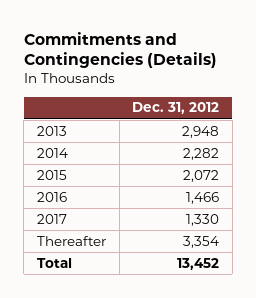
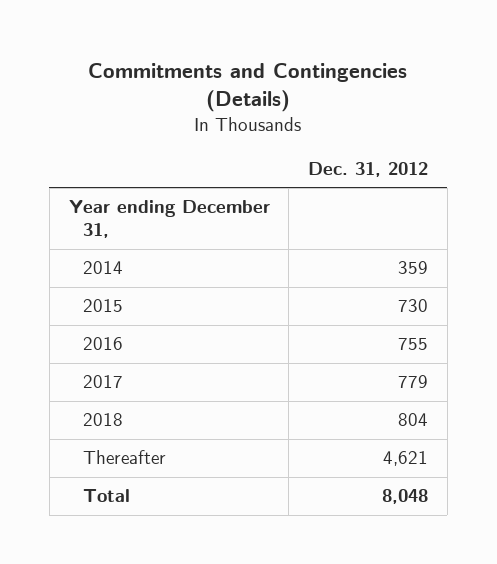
- 2013 | 2,948
- 2014 | 2,282
- 2015 | 2,072
- 2016 | 1,466
- 2017 | 1,330
- Thereafter | 3,354
- Total | 13,452
+ Year ending December 31,
+ 2014 | 359
+ 2015 | 730
+ 2016 | 755
+ 2017 | 779
+ 2018 | 804
+ Thereafter | 4,621
+ Total | 8,048

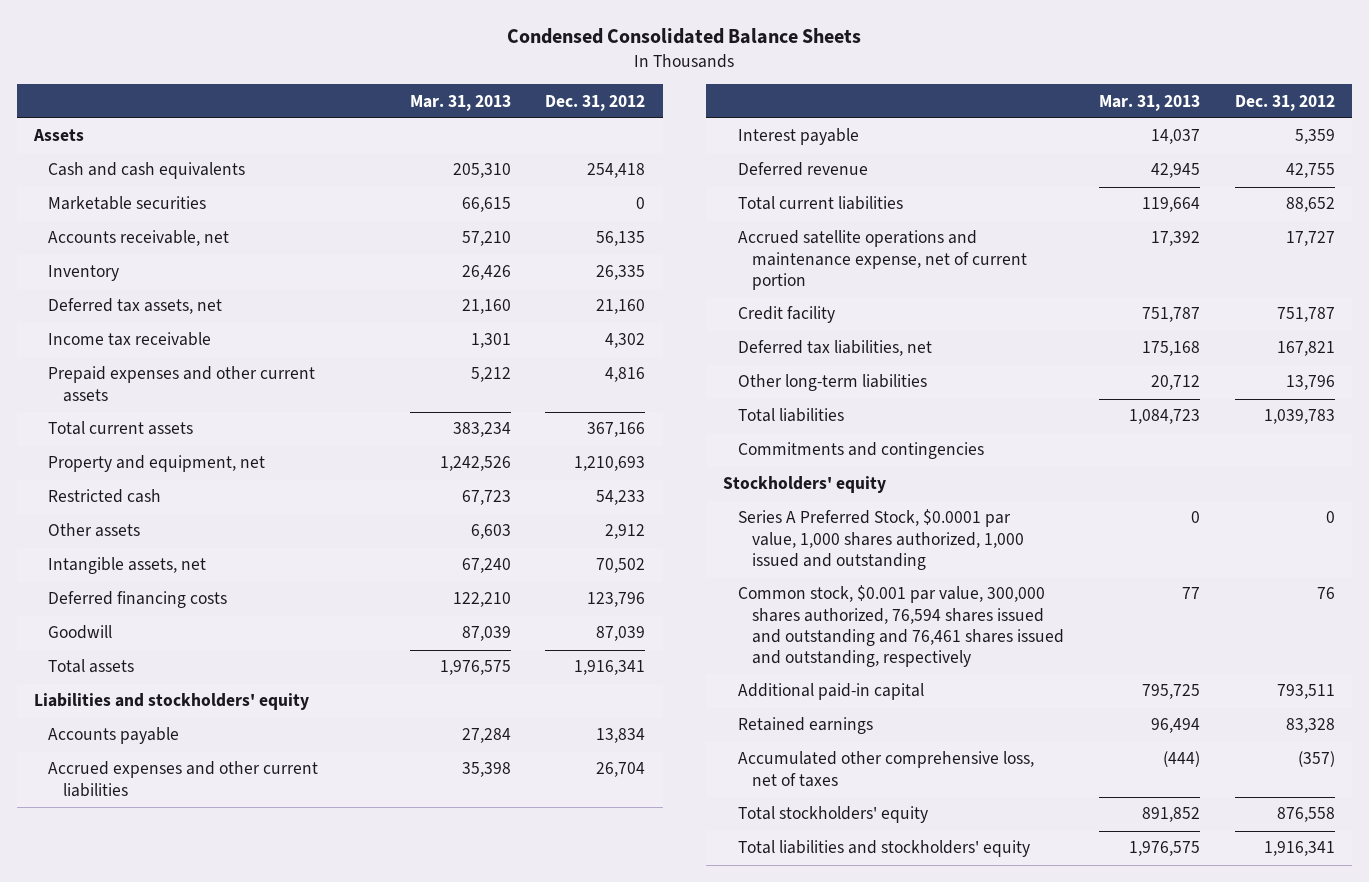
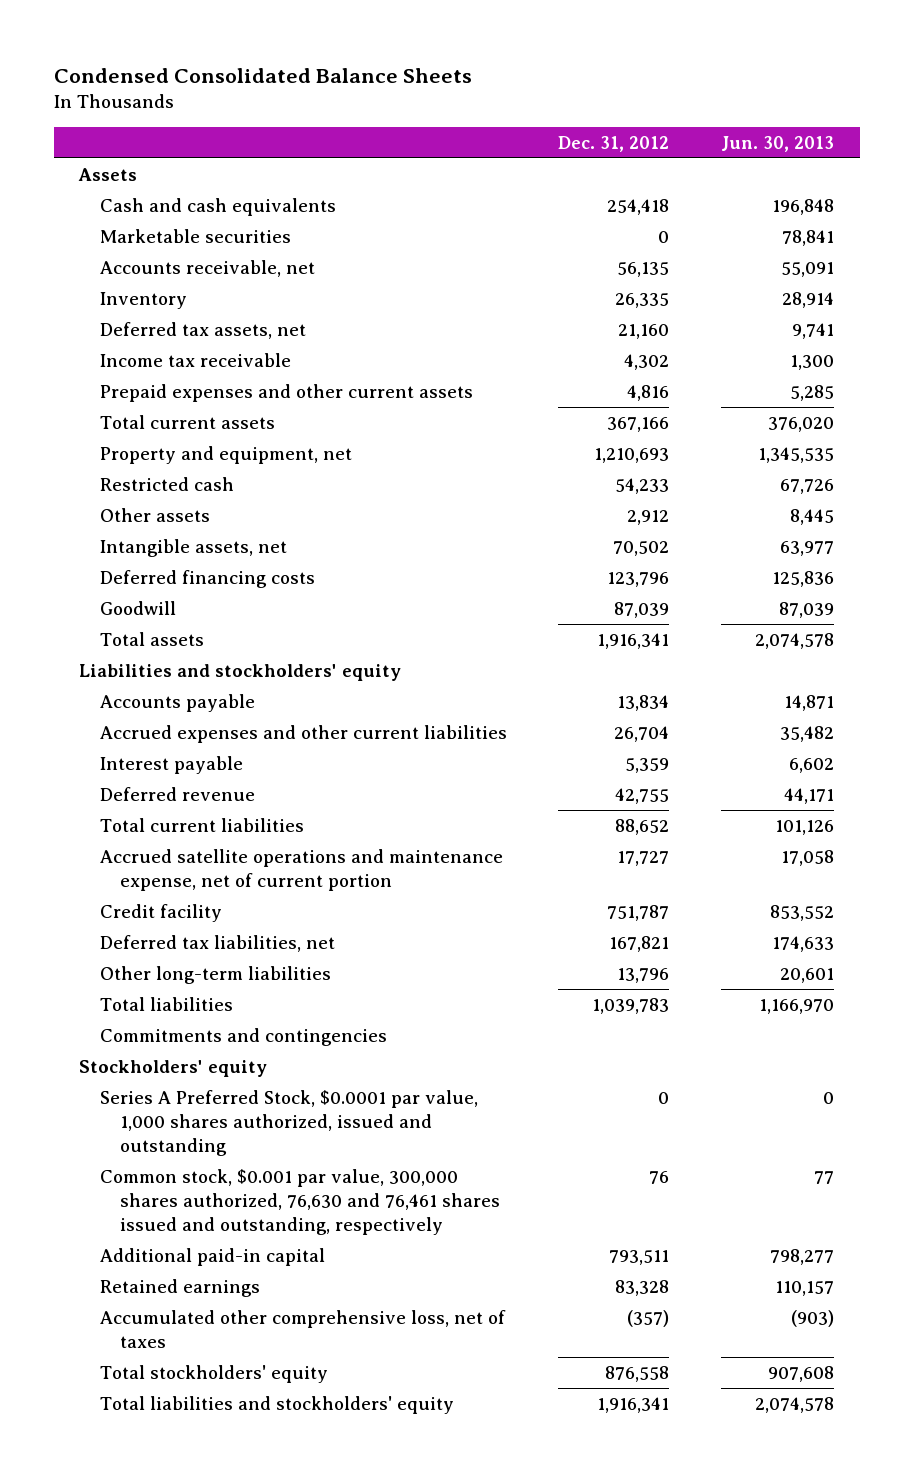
- | Mar. 31, 2013 | Dec. 31, 2012
+ | Dec. 31, 2012 | Jun. 30, 2013
- Series A Preferred Stock, $0.0001 par value, 1,000 shares authorized, 1,000 issued and outstanding | 0 | 0
- Common stock, $0.001 par value, 300,000 shares authorized, 76,594 shares issued and outstanding and 76,461 shares issued and outstanding, respectively | 77 | 76
+ Series A Preferred Stock, $0.0001 par value, 1,000 shares authorized, issued and outstanding | 0 | 0
+ Common stock, $0.001 par value, 300,000 shares authorized, 76,630 and 76,461 shares issued and outstanding, respectively | 76 | 77

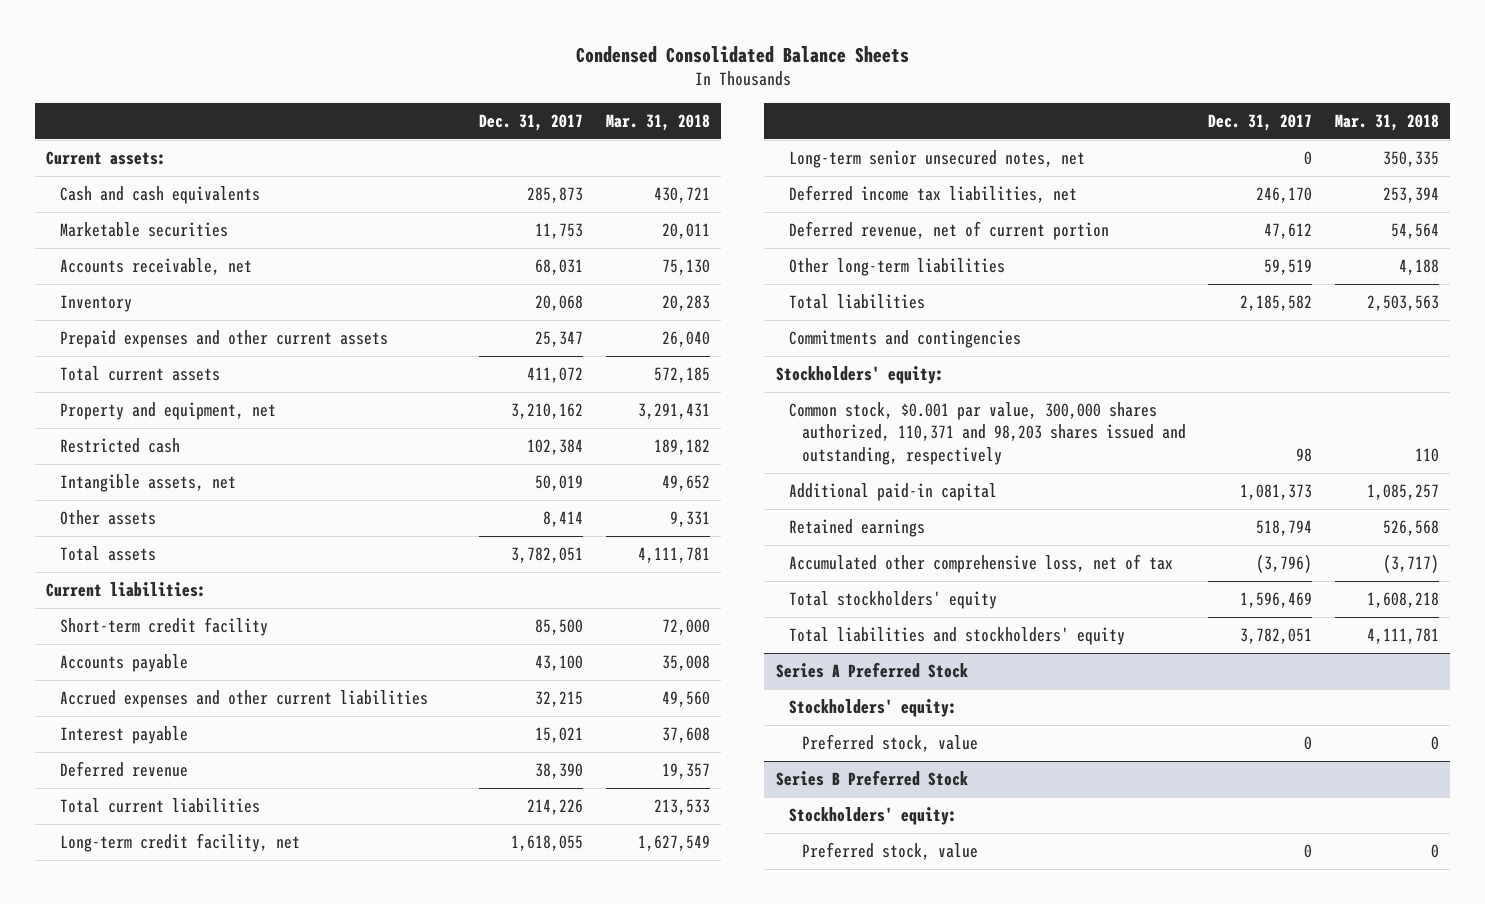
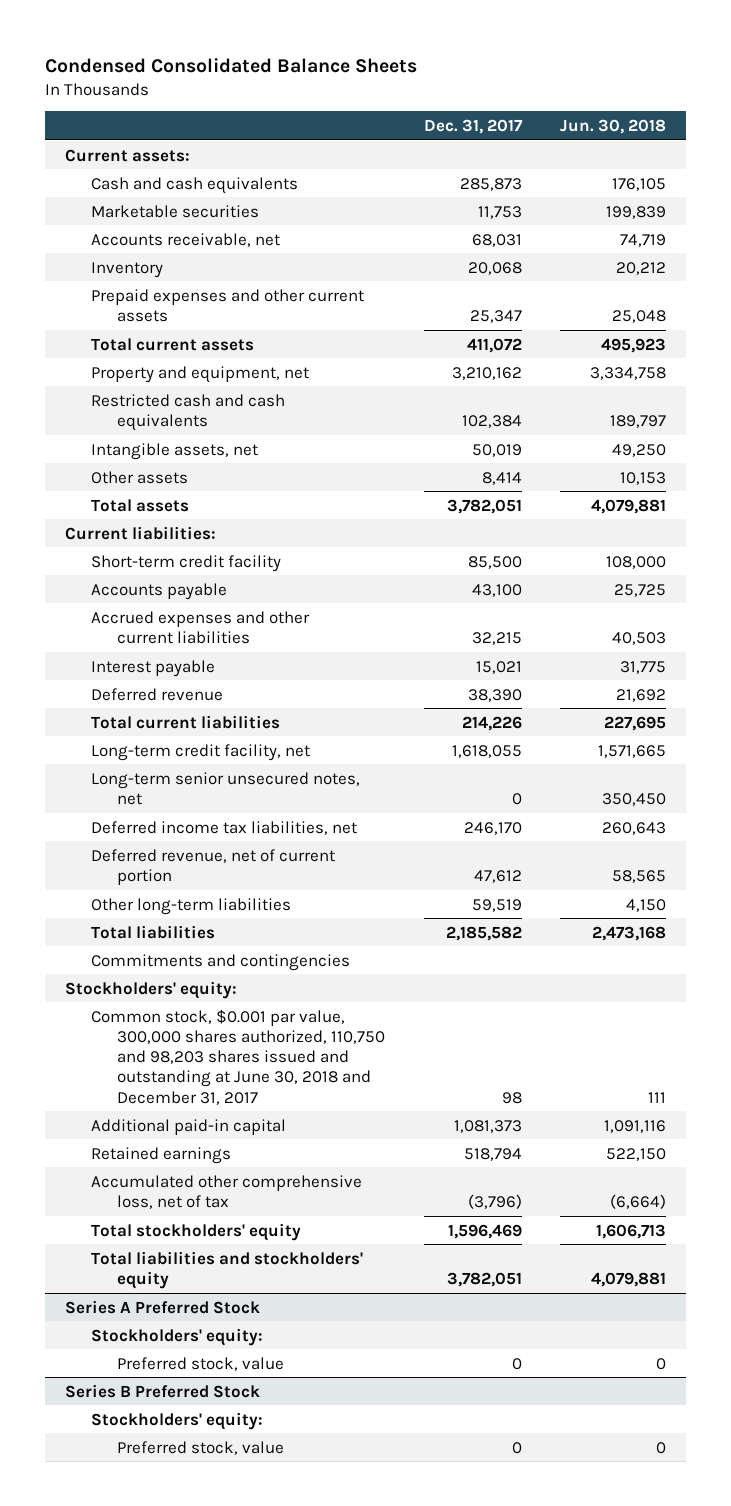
- | Dec. 31, 2017 | Mar. 31, 2018
+ | Dec. 31, 2017 | Jun. 30, 2018
- Restricted cash | 102,384 | 189,182
+ Restricted cash and cash equivalents | 102,384 | 189,797
- Common stock, $0.001 par value, 300,000 shares authorized, 110,371 and 98,203 shares issued and outstanding, respectively | 98 | 110
+ Common stock, $0.001 par value, 300,000 shares authorized, 110,750 and 98,203 shares issued and outstanding at June 30, 2018 and December 31, 2017 | 98 | 111

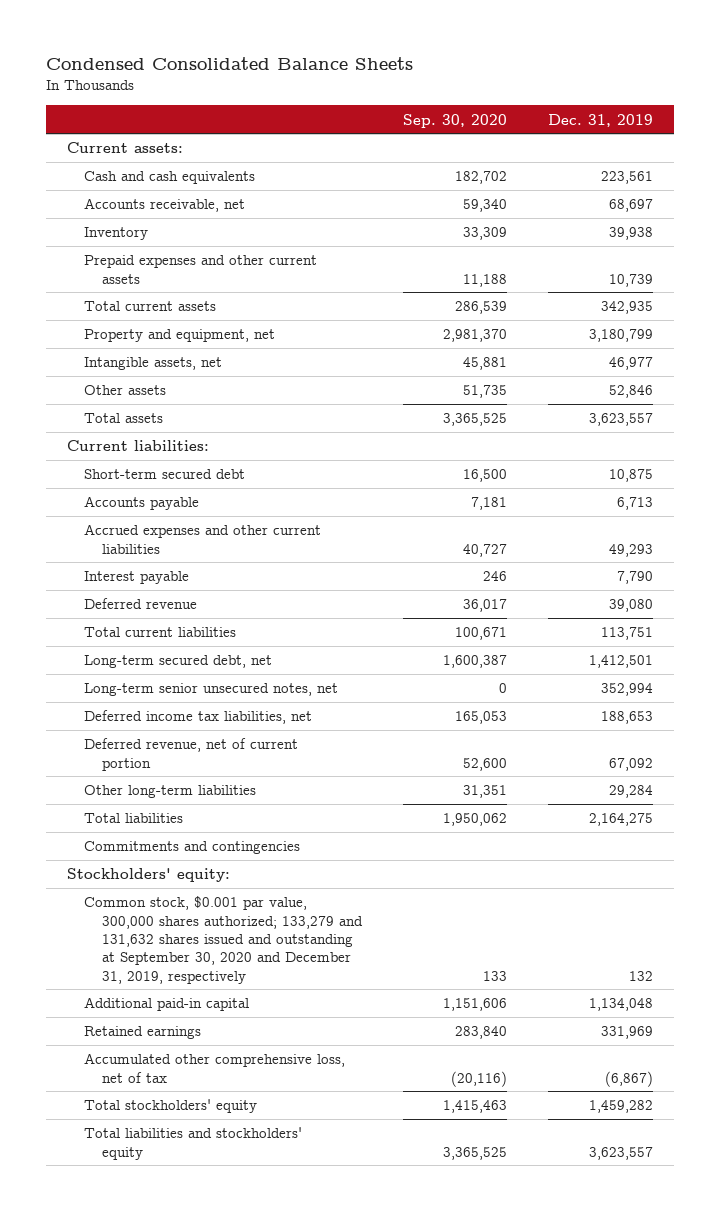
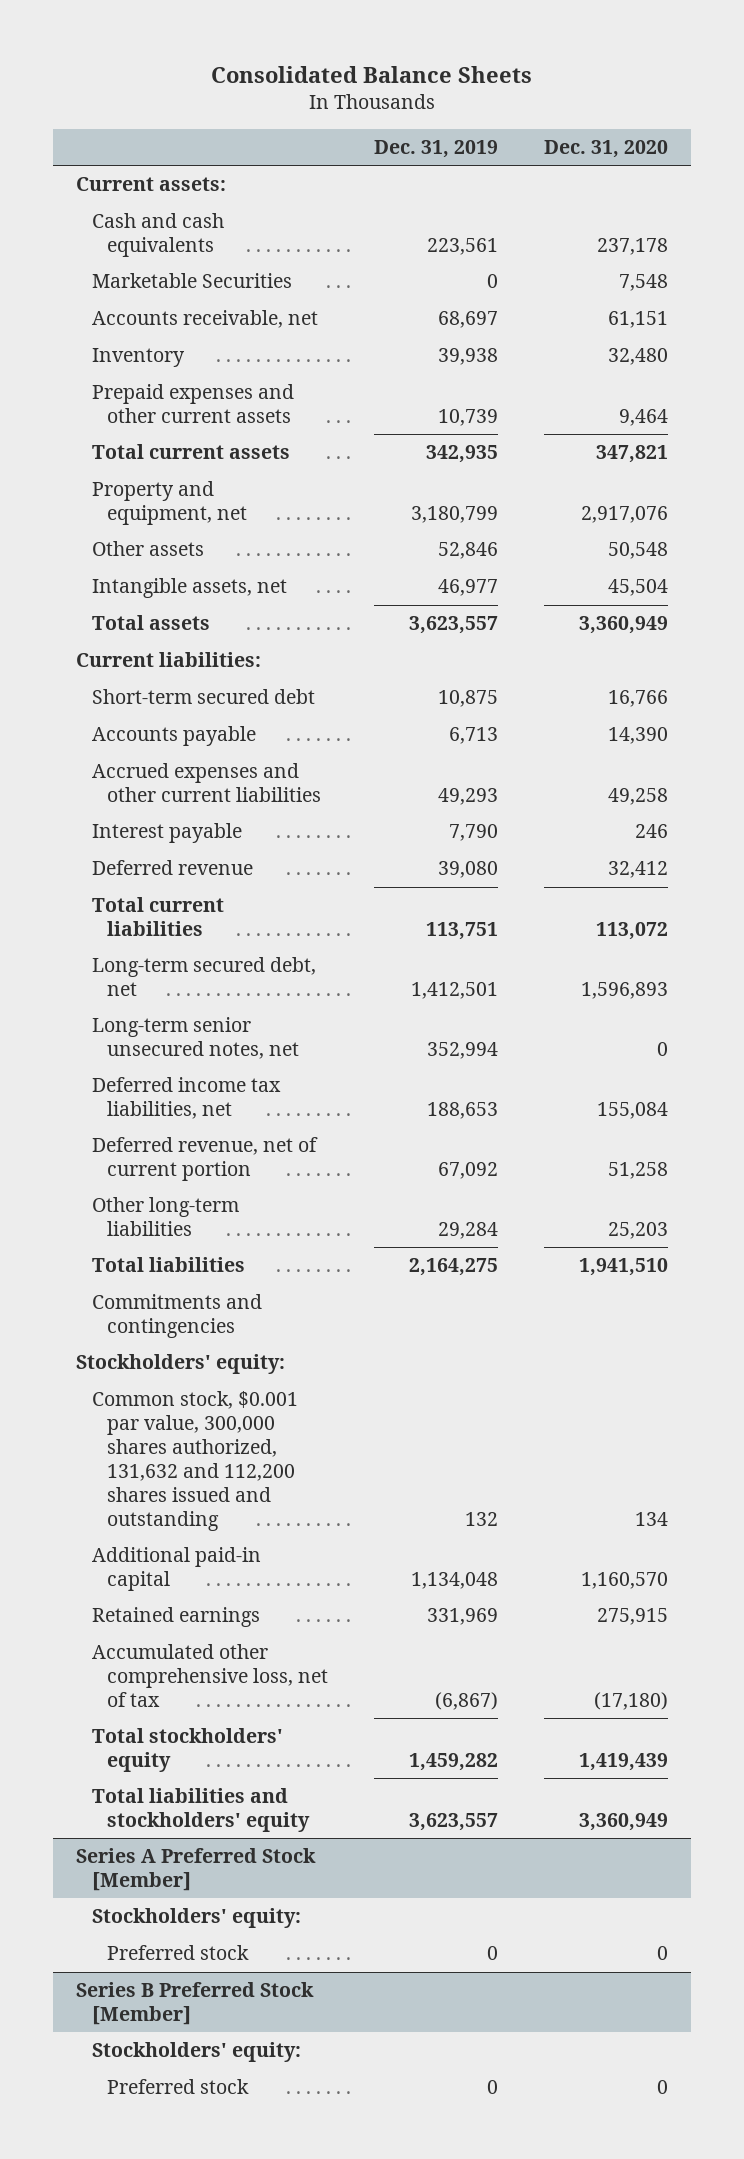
- Condensed Consolidated Balance Sheets
+ Consolidated Balance Sheets
- | Sep. 30, 2020 | Dec. 31, 2019
+ | Dec. 31, 2019 | Dec. 31, 2020
+ Marketable Securities | 0 | 7,548
moved down: Intangible assets, net | 46,977 | 45,504
- Common stock, $0.001 par value, 300,000 shares authorized; 133,279 and 131,632 shares issued and outstanding at September 30, 2020 and December 31, 2019, respectively | 133 | 132
+ Common stock, $0.001 par value, 300,000 shares authorized, 131,632 and 112,200 shares issued and outstanding | 132 | 134
+ Series A Preferred Stock [Member]
+ Stockholders' equity:
+ Preferred stock | 0 | 0
+ Series B Preferred Stock [Member]
+ Stockholders' equity:
+ Preferred stock | 0 | 0

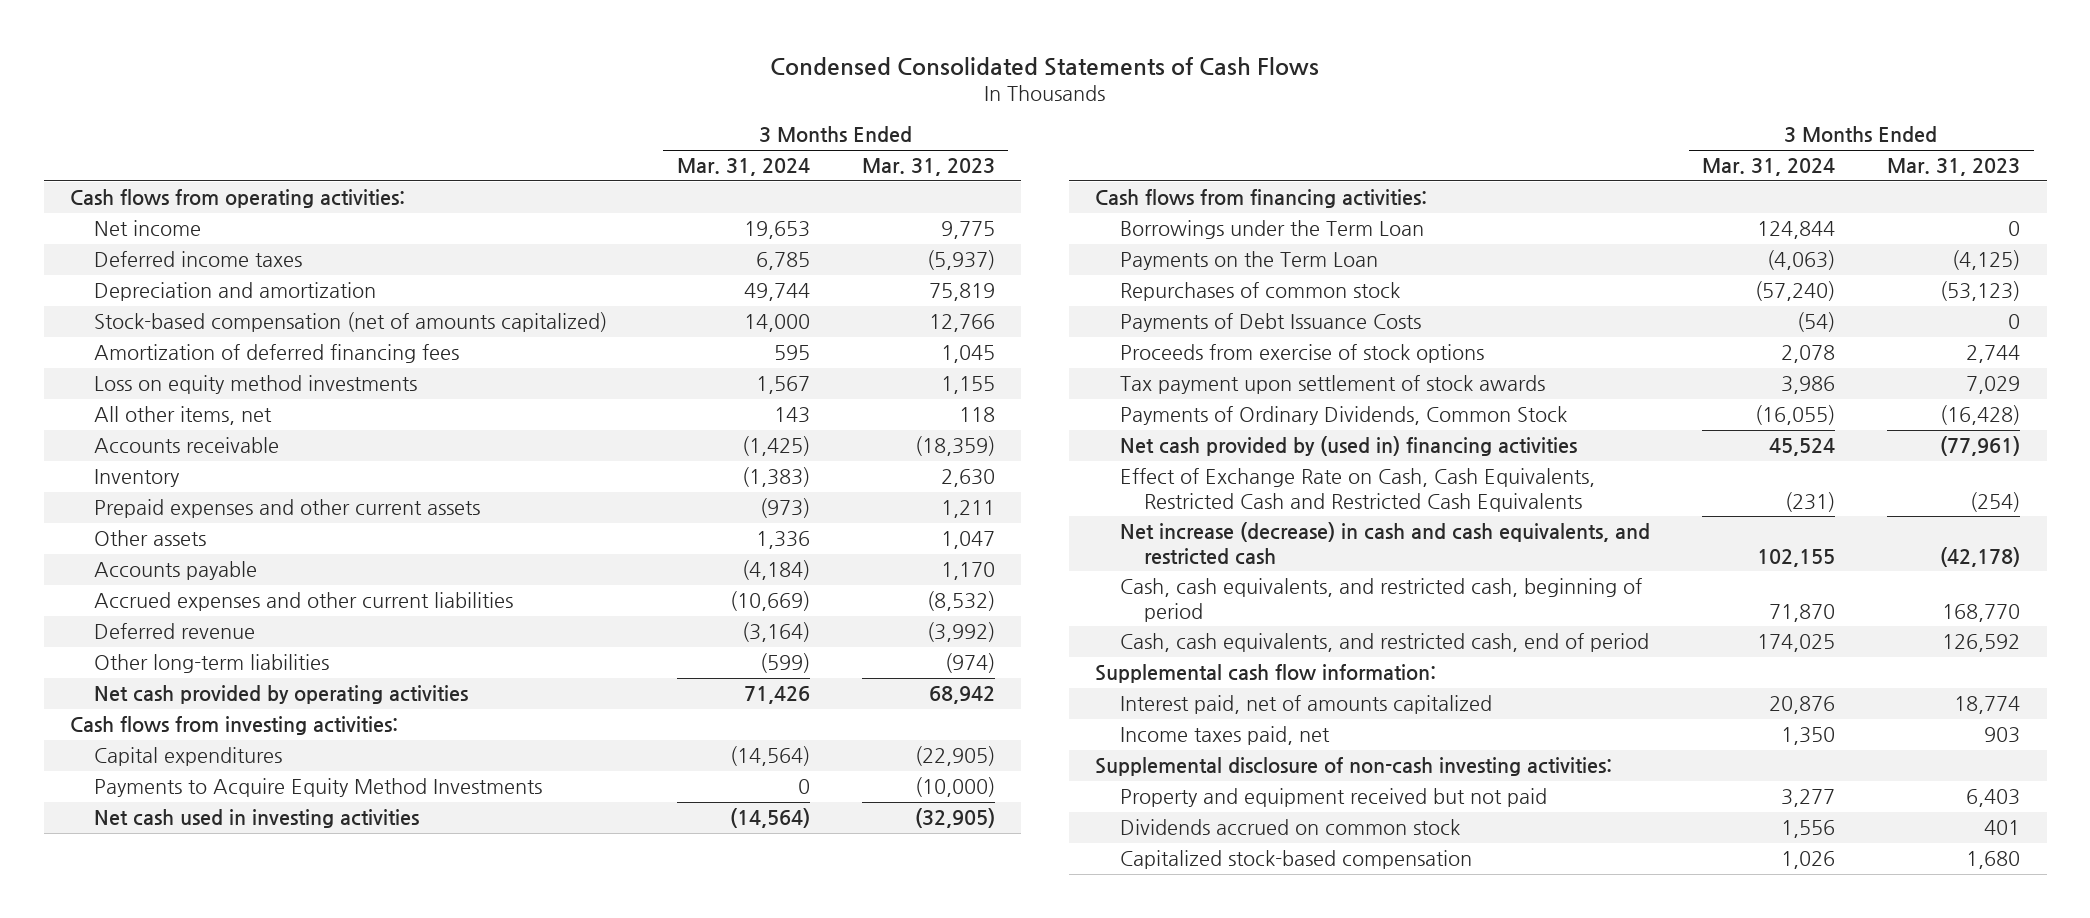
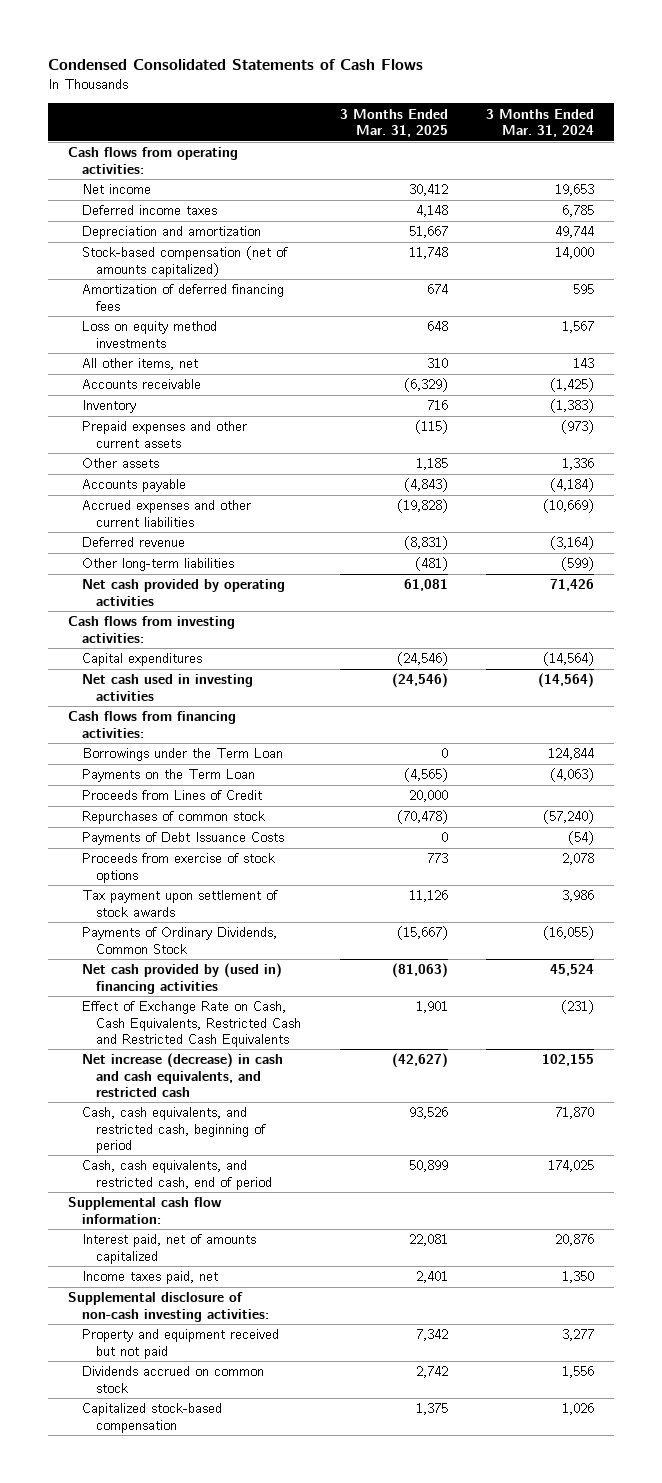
- | 3 Months Ended Mar. 31, 2024 | 3 Months Ended Mar. 31, 2023
+ | 3 Months Ended Mar. 31, 2025 | 3 Months Ended Mar. 31, 2024
- Payments to Acquire Equity Method Investments | 0 | (10,000)
+ Proceeds from Lines of Credit | 20,000 |

